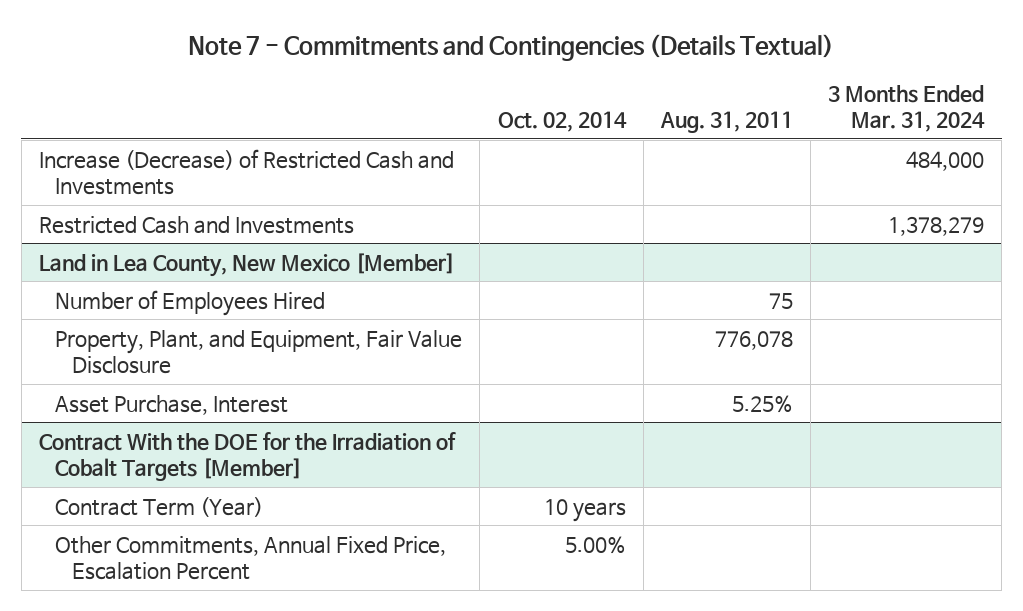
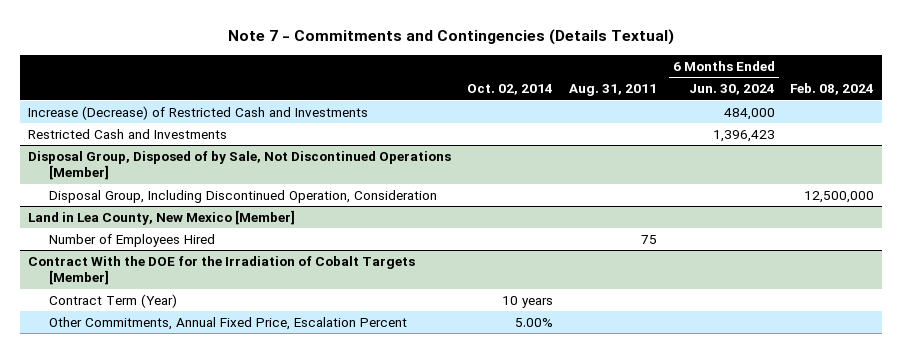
- | Oct. 02, 2014 | Aug. 31, 2011 | 3 Months Ended Mar. 31, 2024
+ | Oct. 02, 2014 | Aug. 31, 2011 | 6 Months Ended Jun. 30, 2024 | Feb. 08, 2024
+ Disposal Group, Disposed of by Sale, Not Discontinued Operations [Member]
+ Disposal Group, Including Discontinued Operation, Consideration | | | | 12,500,000
@ Land in Lea County, New Mexico [Member]
- Property, Plant, and Equipment, Fair Value Disclosure | | 776,078 |
- Asset Purchase, Interest | | 5.25% |

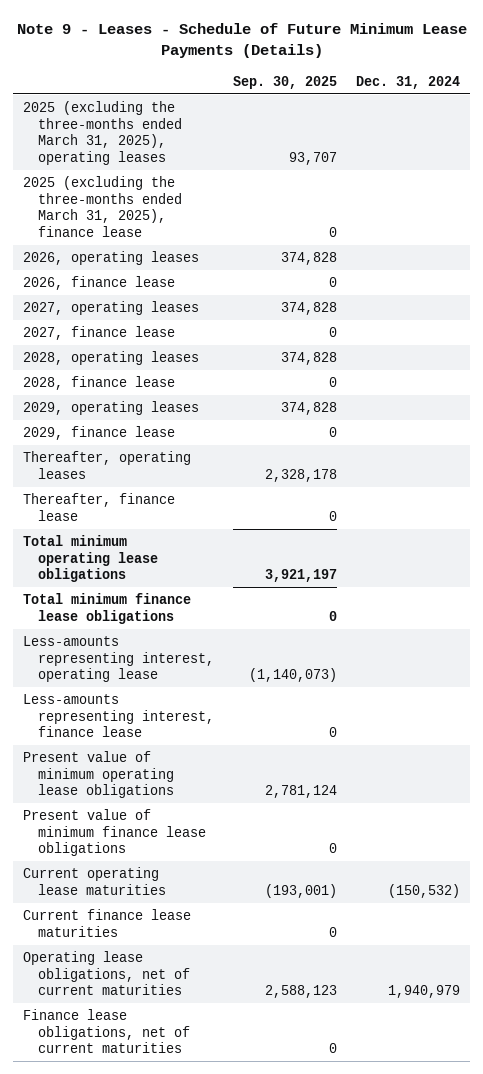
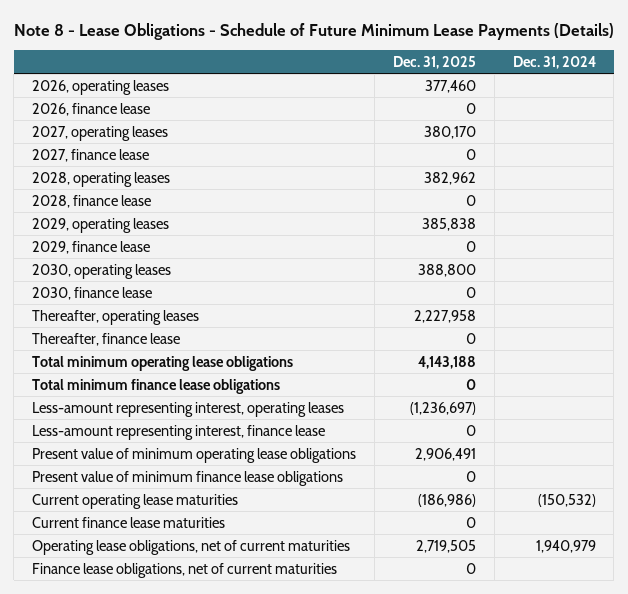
- Note 9 - Leases - Schedule of Future Minimum Lease Payments (Details)
+ Note 8 - Lease Obligations - Schedule of Future Minimum Lease Payments (Details)
- | Sep. 30, 2025 | Dec. 31, 2024
+ | Dec. 31, 2025 | Dec. 31, 2024
- 2025 (excluding the three-months ended March 31, 2025), operating leases | 93,707 |
- 2025 (excluding the three-months ended March 31, 2025), finance lease | 0 |
+ 2030, operating leases | 388,800 |
+ 2030, finance lease | 0 |
- Less-amounts representing interest, operating lease | (1,140,073) |
- Less-amounts representing interest, finance lease | 0 |
+ Less-amount representing interest, operating leases | (1,236,697) |
+ Less-amount representing interest, finance lease | 0 |

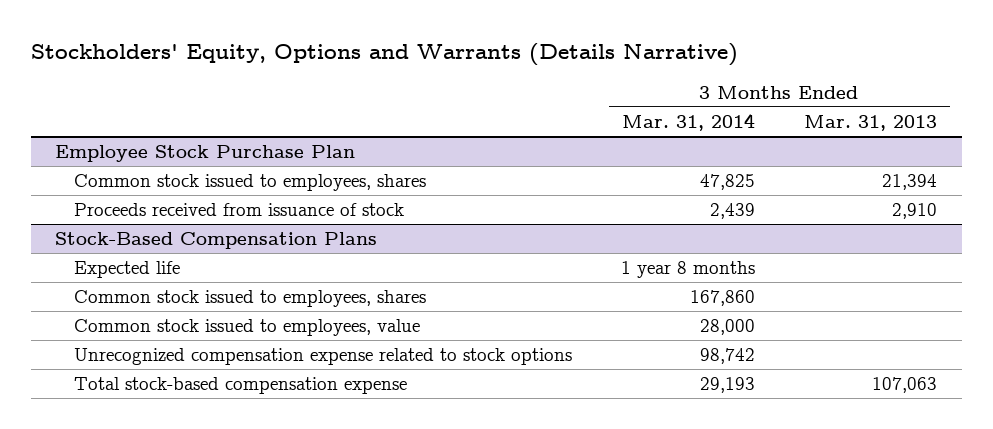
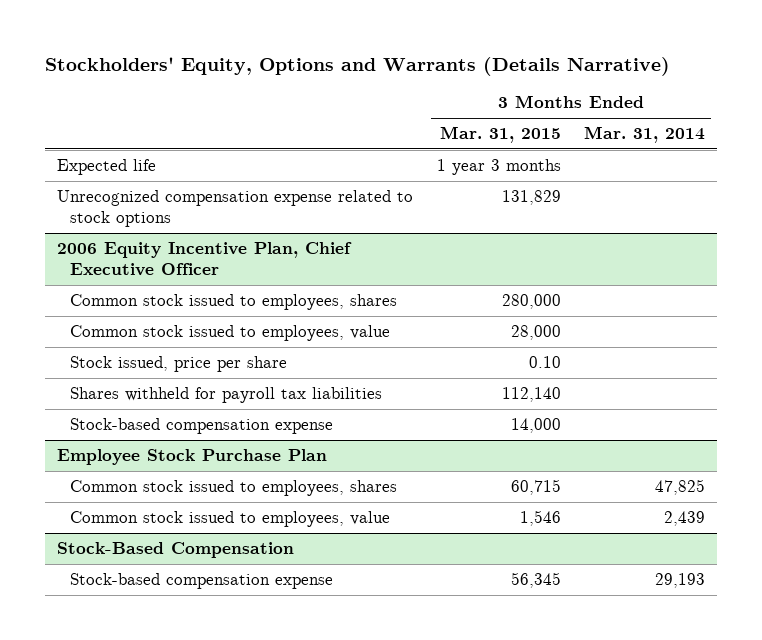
- | 3 Months Ended Mar. 31, 2014 | 3 Months Ended Mar. 31, 2013
+ | 3 Months Ended Mar. 31, 2015 | 3 Months Ended Mar. 31, 2014
+ Expected life | 1 year 3 months |
+ Unrecognized compensation expense related to stock options | 131,829 |
+ 2006 Equity Incentive Plan, Chief Executive Officer
+ Common stock issued to employees, shares | 280,000 |
+ Common stock issued to employees, value | 28,000 |
+ Stock issued, price per share | 0.10 |
+ Shares withheld for payroll tax liabilities | 112,140 |
+ Stock-based compensation expense | 14,000 |
@ Employee Stock Purchase Plan
- Proceeds received from issuance of stock | 2,439 | 2,910
- Stock-Based Compensation Plans
- Expected life | 1 year 8 months |
- Common stock issued to employees, shares | 167,860 |
- Common stock issued to employees, value | 28,000 |
- Unrecognized compensation expense related to stock options | 98,742 |
- Total stock-based compensation expense | 29,193 | 107,063
@ Employee Stock Purchase Plan
+ Common stock issued to employees, value | 1,546 | 2,439
+ Stock-Based Compensation
+ Stock-based compensation expense | 56,345 | 29,193

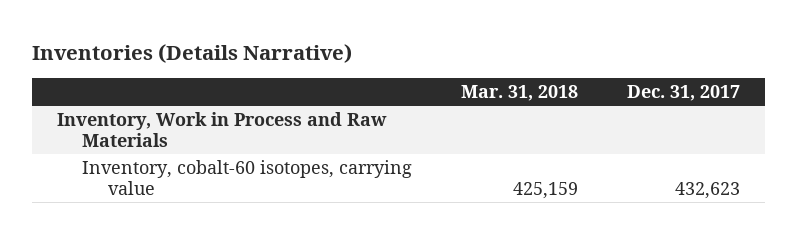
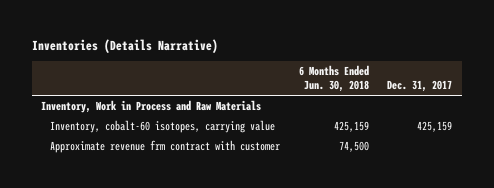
- | Mar. 31, 2018 | Dec. 31, 2017
+ | 6 Months Ended Jun. 30, 2018 | Dec. 31, 2017
- Inventory, cobalt-60 isotopes, carrying value | 425,159 | 432,623
+ Inventory, cobalt-60 isotopes, carrying value | 425,159 | 425,159
+ Approximate revenue frm contract with customer | 74,500 |

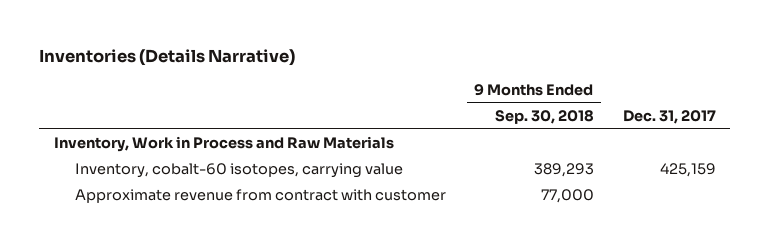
- | 6 Months Ended Jun. 30, 2018 | Dec. 31, 2017
+ | 9 Months Ended Sep. 30, 2018 | Dec. 31, 2017
- Approximate revenue frm contract with customer | 74,500 |
+ Approximate revenue from contract with customer | 77,000 |

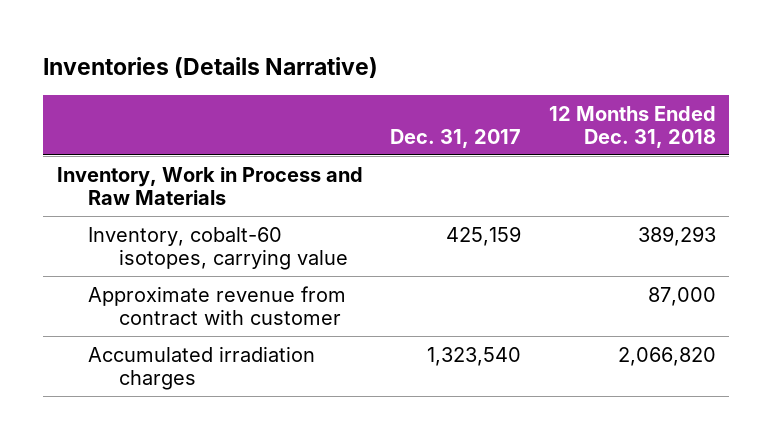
- | 9 Months Ended Sep. 30, 2018 | Dec. 31, 2017
+ | Dec. 31, 2017 | 12 Months Ended Dec. 31, 2018
+ Accumulated irradiation charges | 1,323,540 | 2,066,820

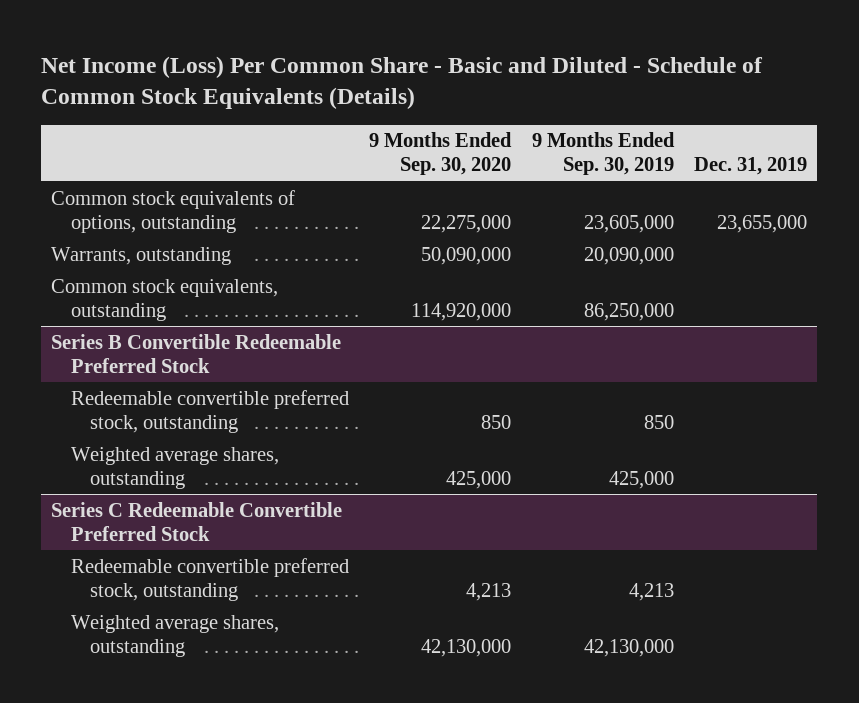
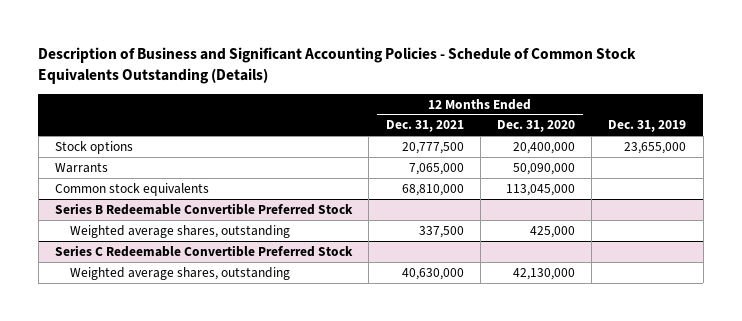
- Net Income (Loss) Per Common Share - Basic and Diluted - Schedule of Common Stock Equivalents (Details)
+ Description of Business and Significant Accounting Policies - Schedule of Common Stock Equivalents Outstanding (Details)
- | 9 Months Ended Sep. 30, 2020 | 9 Months Ended Sep. 30, 2019 | Dec. 31, 2019
+ | 12 Months Ended Dec. 31, 2021 | 12 Months Ended Dec. 31, 2020 | Dec. 31, 2019
- Common stock equivalents of options, outstanding | 22,275,000 | 23,605,000 | 23,655,000
- Warrants, outstanding | 50,090,000 | 20,090,000 |
- Common stock equivalents, outstanding | 114,920,000 | 86,250,000 |
- Series B Convertible Redeemable Preferred Stock
- Redeemable convertible preferred stock, outstanding | 850 | 850 |
+ Stock options | 20,777,500 | 20,400,000 | 23,655,000
+ Warrants | 7,065,000 | 50,090,000 |
+ Common stock equivalents | 68,810,000 | 113,045,000 |
+ Series B Redeemable Convertible Preferred Stock
@ Series C Redeemable Convertible Preferred Stock
- Redeemable convertible preferred stock, outstanding | 4,213 | 4,213 |

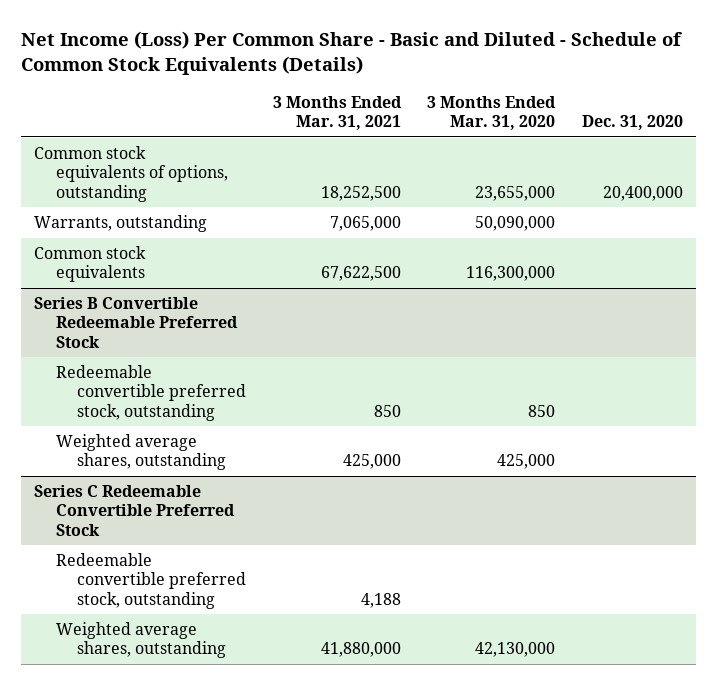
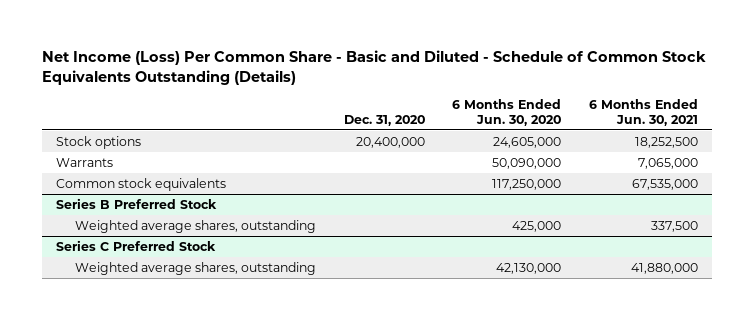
- Net Income (Loss) Per Common Share - Basic and Diluted - Schedule of Common Stock Equivalents (Details)
+ Net Income (Loss) Per Common Share - Basic and Diluted - Schedule of Common Stock Equivalents Outstanding (Details)
- | 3 Months Ended Mar. 31, 2021 | 3 Months Ended Mar. 31, 2020 | Dec. 31, 2020
+ | Dec. 31, 2020 | 6 Months Ended Jun. 30, 2020 | 6 Months Ended Jun. 30, 2021
- Common stock equivalents of options, outstanding | 18,252,500 | 23,655,000 | 20,400,000
- Warrants, outstanding | 7,065,000 | 50,090,000 |
+ Stock options | 20,400,000 | 24,605,000 | 18,252,500
+ Warrants | | 50,090,000 | 7,065,000
- Series B Convertible Redeemable Preferred Stock
- Redeemable convertible preferred stock, outstanding | 850 | 850 |
+ Series B Preferred Stock
- Series C Redeemable Convertible Preferred Stock
- Redeemable convertible preferred stock, outstanding | 4,188 | |
+ Series C Preferred Stock

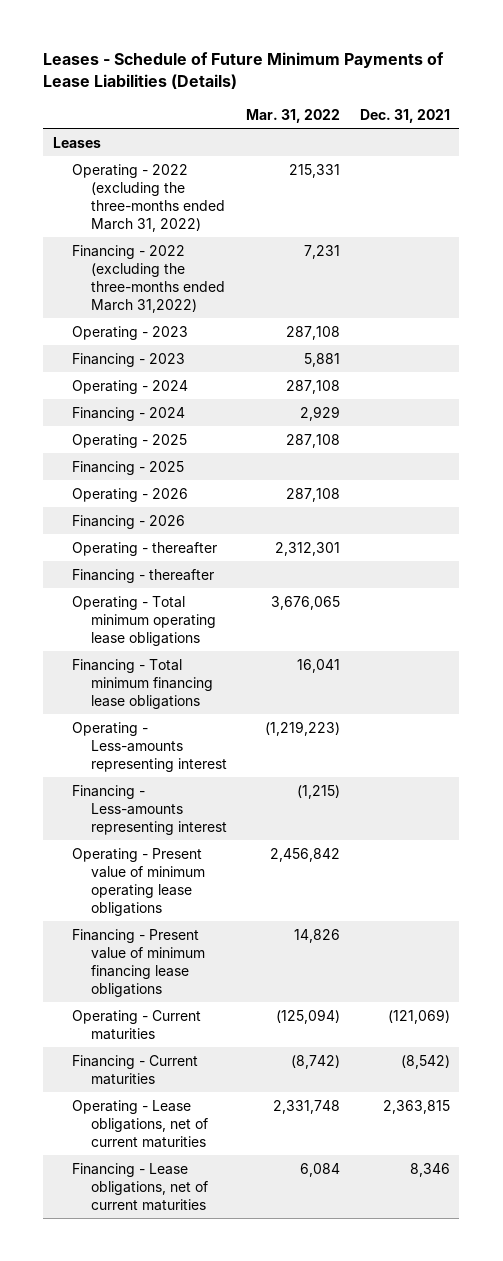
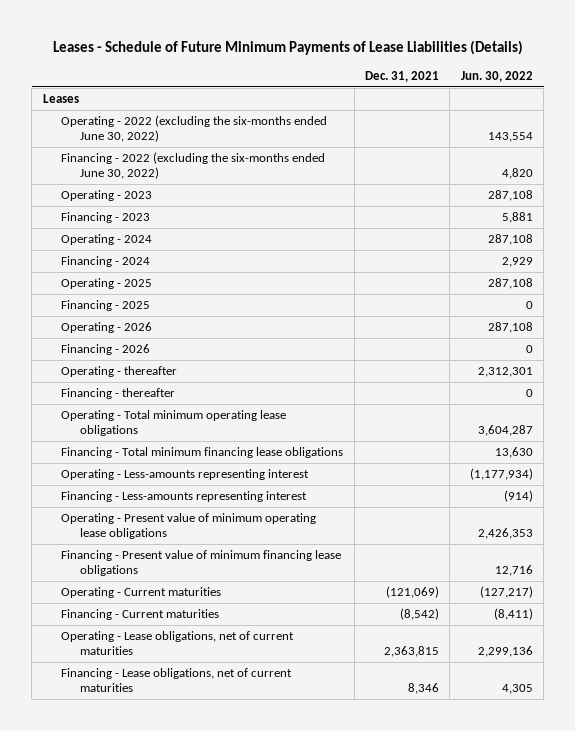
- | Mar. 31, 2022 | Dec. 31, 2021
+ | Dec. 31, 2021 | Jun. 30, 2022
- Operating - 2022 (excluding the three-months ended March 31, 2022) | 215,331 |
- Financing - 2022 (excluding the three-months ended March 31,2022) | 7,231 |
+ Operating - 2022 (excluding the six-months ended June 30, 2022) | | 143,554
+ Financing - 2022 (excluding the six-months ended June 30, 2022) | | 4,820

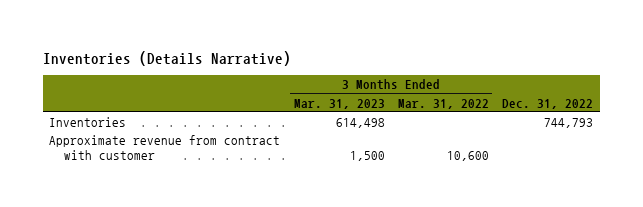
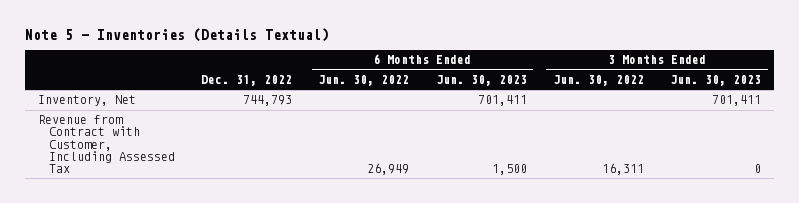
- Inventories (Details Narrative)
+ Note 5 - Inventories (Details Textual)
- | 3 Months Ended Mar. 31, 2023 | 3 Months Ended Mar. 31, 2022 | Dec. 31, 2022
+ | Dec. 31, 2022 | 6 Months Ended Jun. 30, 2022 | 6 Months Ended Jun. 30, 2023 | 3 Months Ended Jun. 30, 2022 | 3 Months Ended Jun. 30, 2023
- Inventories | 614,498 | | 744,793
- Approximate revenue from contract with customer | 1,500 | 10,600 |
+ Inventory, Net | 744,793 | | 701,411 | | 701,411
+ Revenue from Contract with Customer, Including Assessed Tax | | 26,949 | 1,500 | 16,311 | 0

